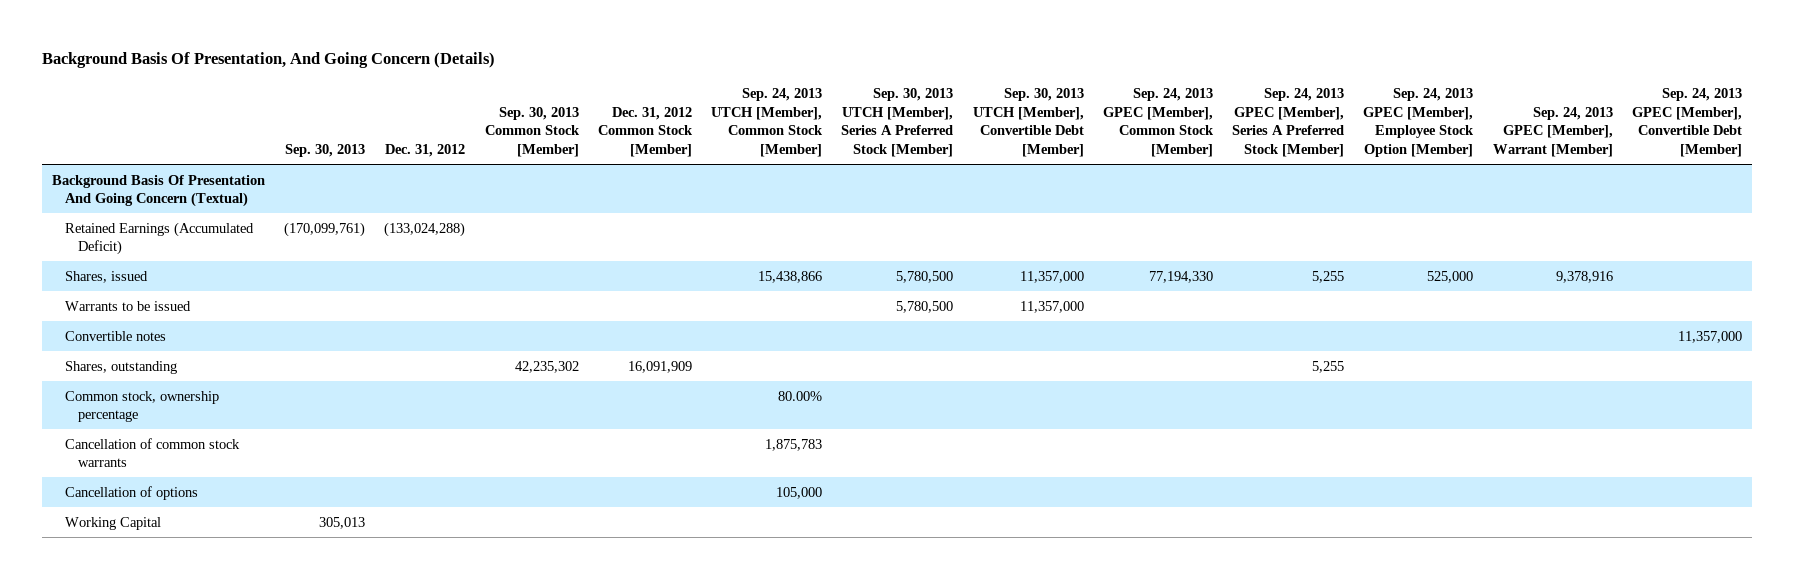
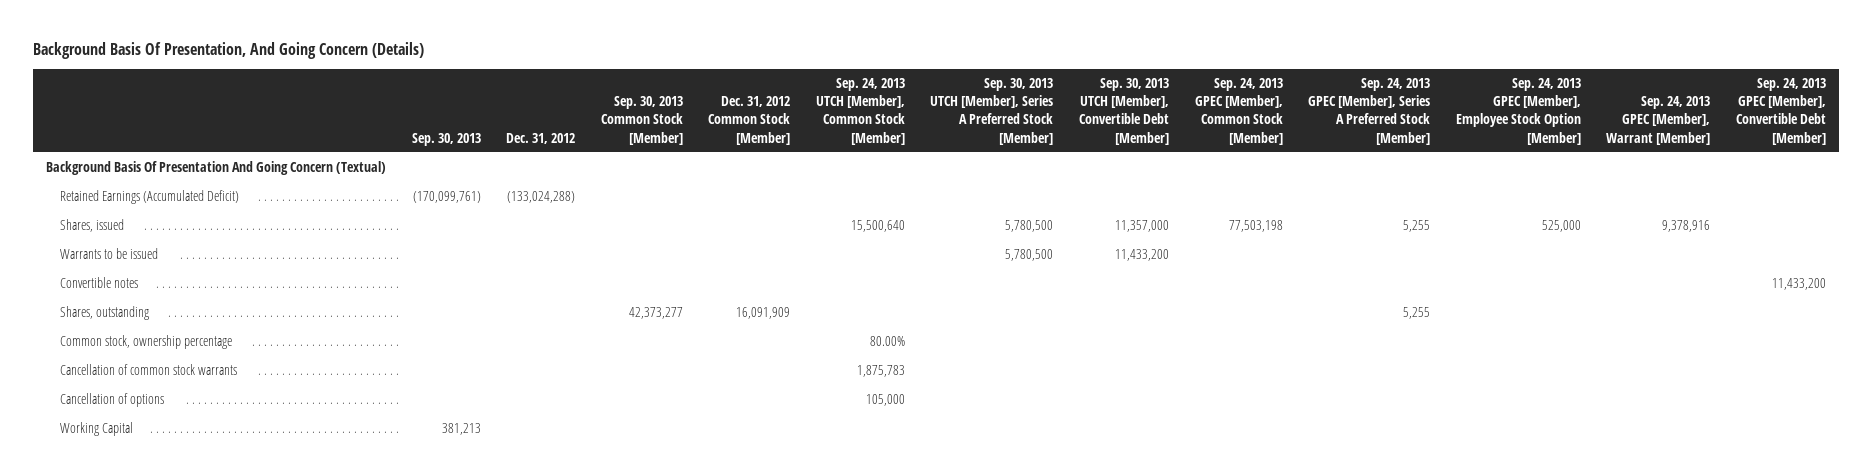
- Shares, issued | | | | | 15,438,866 | 5,780,500 | 11,357,000 | 77,194,330 | 5,255 | 525,000 | 9,378,916 |
- Warrants to be issued | | | | | | 5,780,500 | 11,357,000 | | | | |
- Convertible notes | | | | | | | | | | | | 11,357,000
- Shares, outstanding | | | 42,235,302 | 16,091,909 | | | | | 5,255 | | |
+ Shares, issued | | | | | 15,500,640 | 5,780,500 | 11,357,000 | 77,503,198 | 5,255 | 525,000 | 9,378,916 |
+ Warrants to be issued | | | | | | 5,780,500 | 11,433,200 | | | | |
+ Convertible notes | | | | | | | | | | | | 11,433,200
+ Shares, outstanding | | | 42,373,277 | 16,091,909 | | | | | 5,255 | | |
- Working Capital | 305,013 | | | | | | | | | | |
+ Working Capital | 381,213 | | | | | | | | | | |

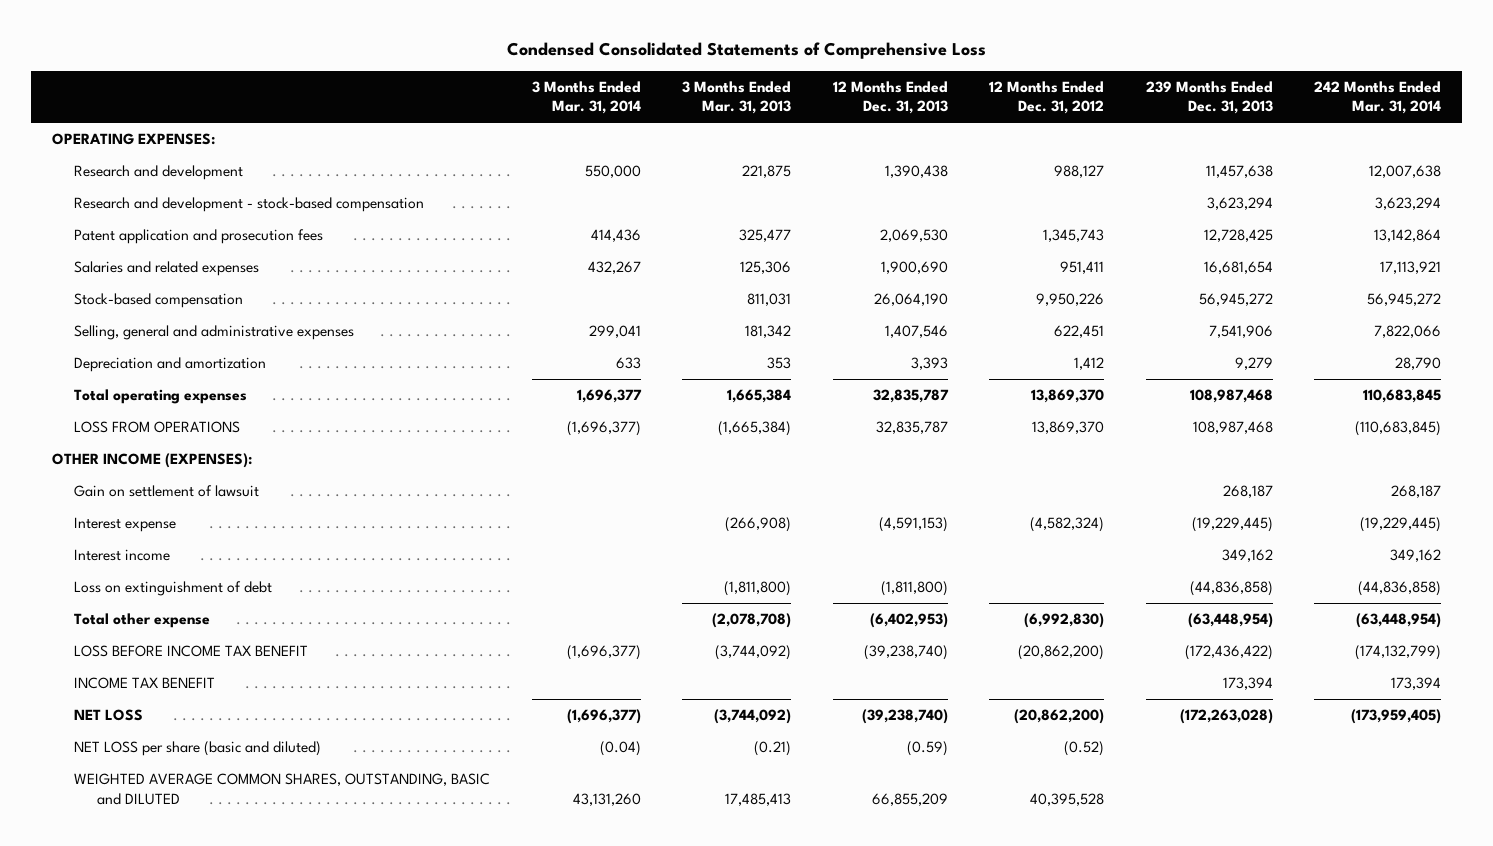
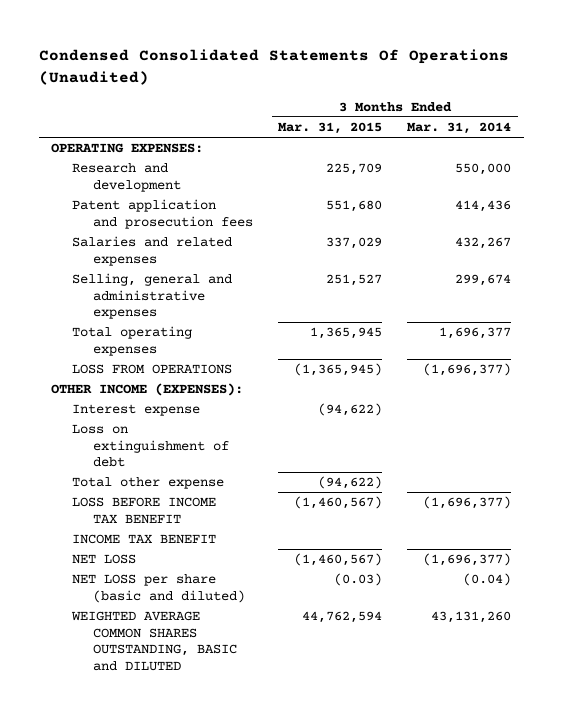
- Condensed Consolidated Statements of Comprehensive Loss
+ Condensed Consolidated Statements Of Operations (Unaudited)
- | 3 Months Ended Mar. 31, 2014 | 3 Months Ended Mar. 31, 2013 | 12 Months Ended Dec. 31, 2013 | 12 Months Ended Dec. 31, 2012 | 239 Months Ended Dec. 31, 2013 | 242 Months Ended Mar. 31, 2014
+ | 3 Months Ended Mar. 31, 2015 | 3 Months Ended Mar. 31, 2014
- Research and development - stock-based compensation | | | | | 3,623,294 | 3,623,294
- Stock-based compensation | | 811,031 | 26,064,190 | 9,950,226 | 56,945,272 | 56,945,272
- Selling, general and administrative expenses | 299,041 | 181,342 | 1,407,546 | 622,451 | 7,541,906 | 7,822,066
- Depreciation and amortization | 633 | 353 | 3,393 | 1,412 | 9,279 | 28,790
+ Selling, general and administrative expenses | 251,527 | 299,674
- Gain on settlement of lawsuit | | | | | 268,187 | 268,187
- Interest income | | | | | 349,162 | 349,162
- WEIGHTED AVERAGE COMMON SHARES, OUTSTANDING, BASIC and DILUTED | 43,131,260 | 17,485,413 | 66,855,209 | 40,395,528 | |
+ WEIGHTED AVERAGE COMMON SHARES OUTSTANDING, BASIC and DILUTED | 44,762,594 | 43,131,260

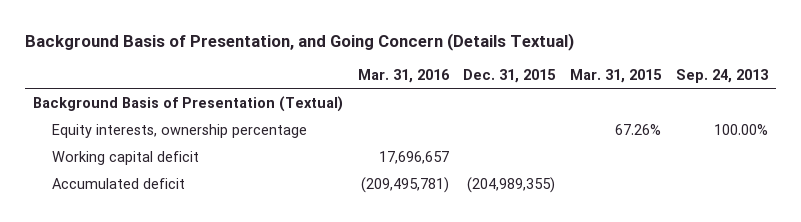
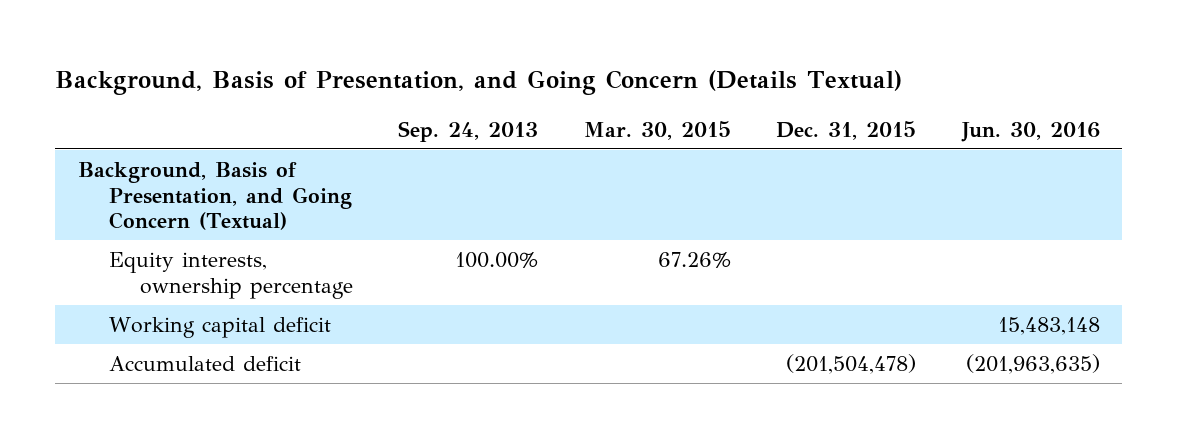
- Background Basis of Presentation, and Going Concern (Details Textual)
+ Background, Basis of Presentation, and Going Concern (Details Textual)
- | Mar. 31, 2016 | Dec. 31, 2015 | Mar. 31, 2015 | Sep. 24, 2013
+ | Sep. 24, 2013 | Mar. 30, 2015 | Dec. 31, 2015 | Jun. 30, 2016
- Background Basis of Presentation (Textual)
+ Background, Basis of Presentation, and Going Concern (Textual)
- Accumulated deficit | (209,495,781) | (204,989,355) | |
+ Accumulated deficit | | | (201,504,478) | (201,963,635)

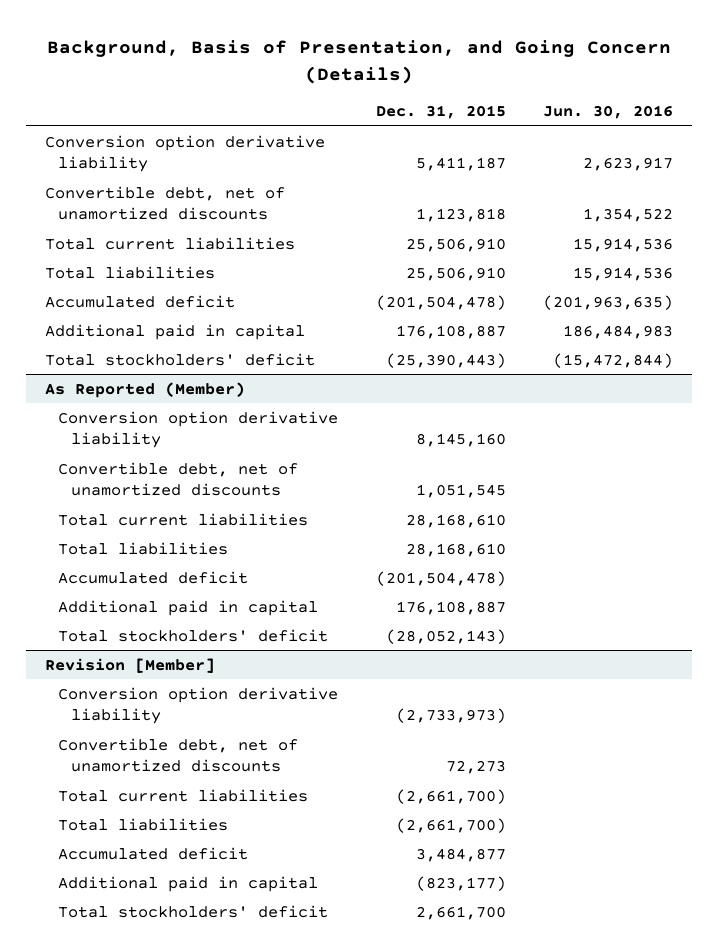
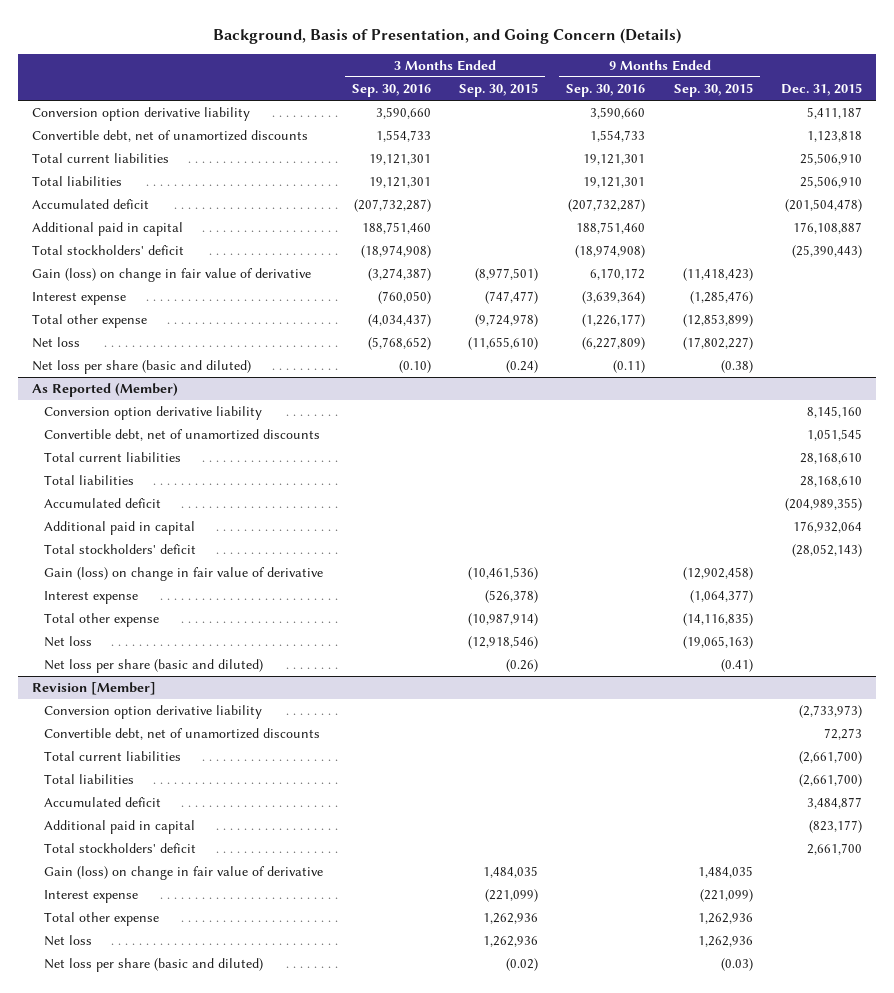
- | Dec. 31, 2015 | Jun. 30, 2016
+ | 3 Months Ended Sep. 30, 2016 | 3 Months Ended Sep. 30, 2015 | 9 Months Ended Sep. 30, 2016 | 9 Months Ended Sep. 30, 2015 | Dec. 31, 2015
+ Gain (loss) on change in fair value of derivative | (3,274,387) | (8,977,501) | 6,170,172 | (11,418,423) |
+ Interest expense | (760,050) | (747,477) | (3,639,364) | (1,285,476) |
+ Total other expense | (4,034,437) | (9,724,978) | (1,226,177) | (12,853,899) |
+ Net loss | (5,768,652) | (11,655,610) | (6,227,809) | (17,802,227) |
+ Net loss per share (basic and diluted) | (0.10) | (0.24) | (0.11) | (0.38) |
@ As Reported (Member)
- Accumulated deficit | (201,504,478) |
- Additional paid in capital | 176,108,887 |
+ Accumulated deficit | | | | | (204,989,355)
+ Additional paid in capital | | | | | 176,932,064
+ Gain (loss) on change in fair value of derivative | | (10,461,536) | | (12,902,458) |
+ Interest expense | | (526,378) | | (1,064,377) |
+ Total other expense | | (10,987,914) | | (14,116,835) |
+ Net loss | | (12,918,546) | | (19,065,163) |
+ Net loss per share (basic and diluted) | | (0.26) | | (0.41) |
@ Revision [Member]
+ Gain (loss) on change in fair value of derivative | | 1,484,035 | | 1,484,035 |
+ Interest expense | | (221,099) | | (221,099) |
+ Total other expense | | 1,262,936 | | 1,262,936 |
+ Net loss | | 1,262,936 | | 1,262,936 |
+ Net loss per share (basic and diluted) | | (0.02) | | (0.03) |

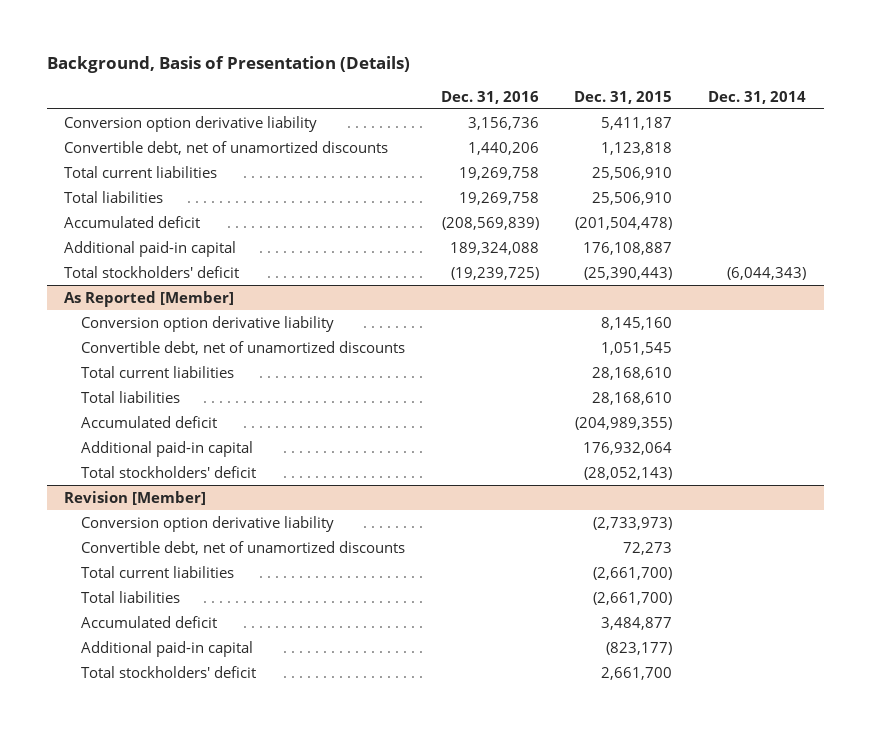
- Background, Basis of Presentation, and Going Concern (Details)
+ Background, Basis of Presentation (Details)
- | 3 Months Ended Sep. 30, 2016 | 3 Months Ended Sep. 30, 2015 | 9 Months Ended Sep. 30, 2016 | 9 Months Ended Sep. 30, 2015 | Dec. 31, 2015
+ | Dec. 31, 2016 | Dec. 31, 2015 | Dec. 31, 2014
- Additional paid in capital | 188,751,460 | | 188,751,460 | | 176,108,887
+ Additional paid-in capital | 189,324,088 | 176,108,887 |
- Gain (loss) on change in fair value of derivative | (3,274,387) | (8,977,501) | 6,170,172 | (11,418,423) |
- Interest expense | (760,050) | (747,477) | (3,639,364) | (1,285,476) |
- Total other expense | (4,034,437) | (9,724,978) | (1,226,177) | (12,853,899) |
- Net loss | (5,768,652) | (11,655,610) | (6,227,809) | (17,802,227) |
- Net loss per share (basic and diluted) | (0.10) | (0.24) | (0.11) | (0.38) |
- As Reported (Member)
+ As Reported [Member]
- Additional paid in capital | | | | | 176,932,064
+ Additional paid-in capital | | 176,932,064 |
- Gain (loss) on change in fair value of derivative | | (10,461,536) | | (12,902,458) |
- Interest expense | | (526,378) | | (1,064,377) |
- Total other expense | | (10,987,914) | | (14,116,835) |
- Net loss | | (12,918,546) | | (19,065,163) |
- Net loss per share (basic and diluted) | | (0.26) | | (0.41) |
@ Revision [Member]
- Additional paid in capital | | | | | (823,177)
+ Additional paid-in capital | | (823,177) |
- Gain (loss) on change in fair value of derivative | | 1,484,035 | | 1,484,035 |
- Interest expense | | (221,099) | | (221,099) |
- Total other expense | | 1,262,936 | | 1,262,936 |
- Net loss | | 1,262,936 | | 1,262,936 |
- Net loss per share (basic and diluted) | | (0.02) | | (0.03) |

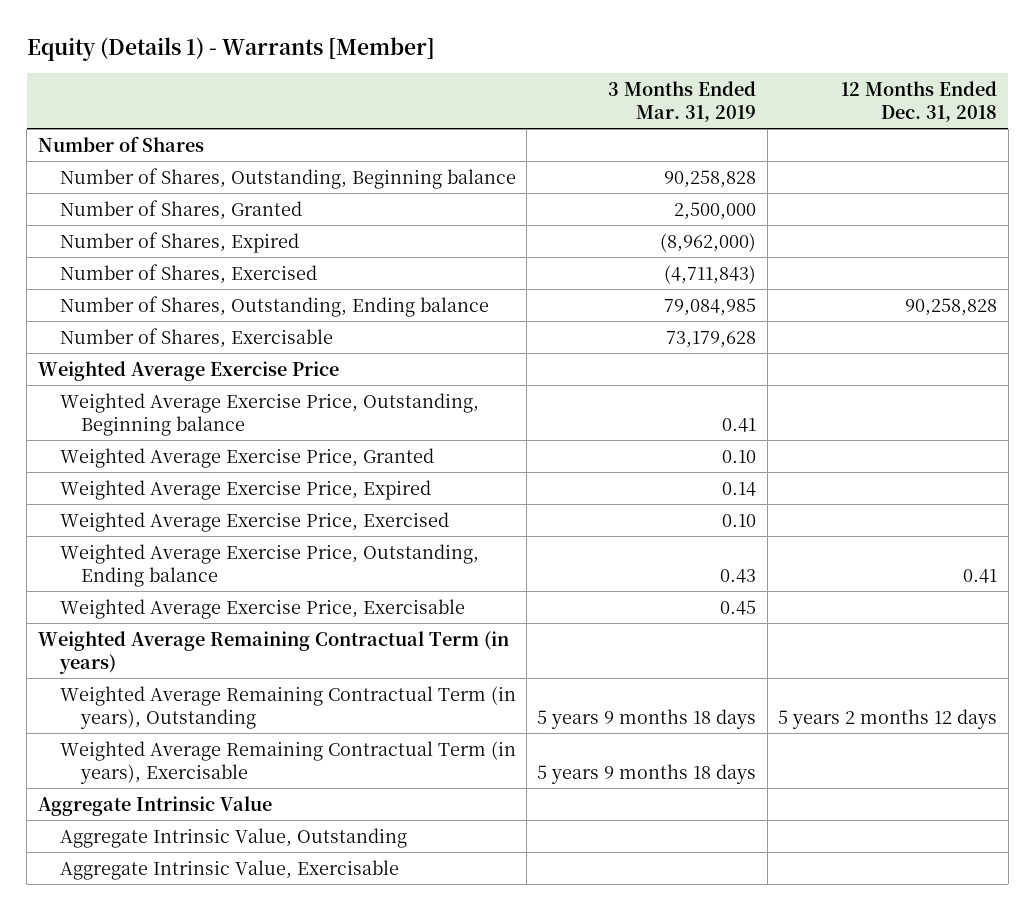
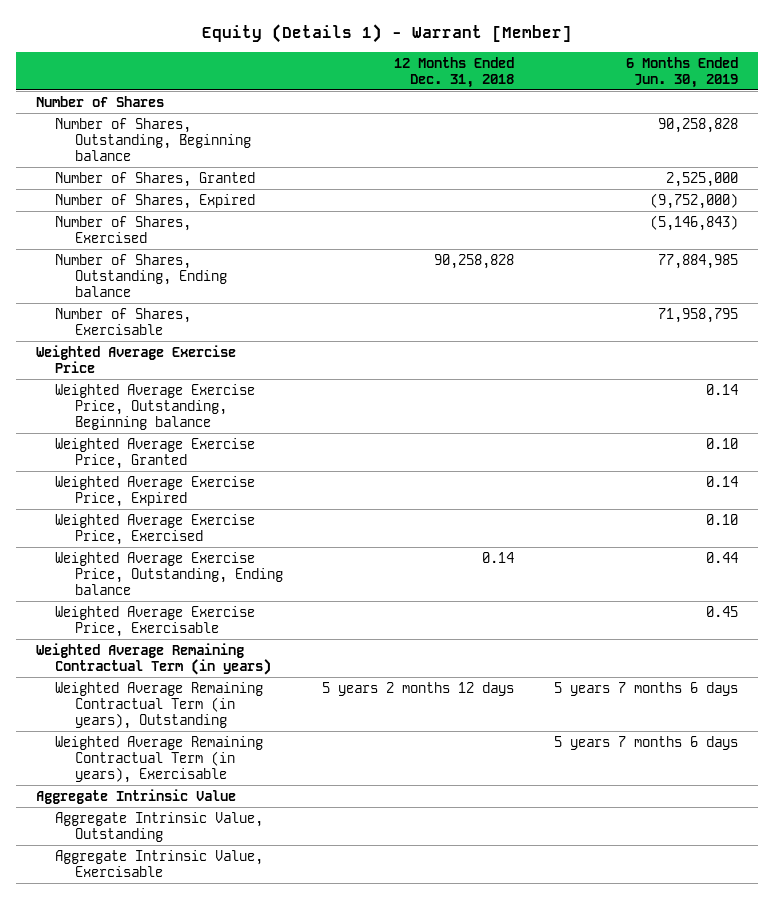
- Equity (Details 1) - Warrants [Member]
+ Equity (Details 1) - Warrant [Member]
- | 3 Months Ended Mar. 31, 2019 | 12 Months Ended Dec. 31, 2018
+ | 12 Months Ended Dec. 31, 2018 | 6 Months Ended Jun. 30, 2019
- Weighted Average Exercise Price, Outstanding, Ending balance | 0.43 | 0.41
+ Weighted Average Exercise Price, Outstanding, Ending balance | 0.14 | 0.44

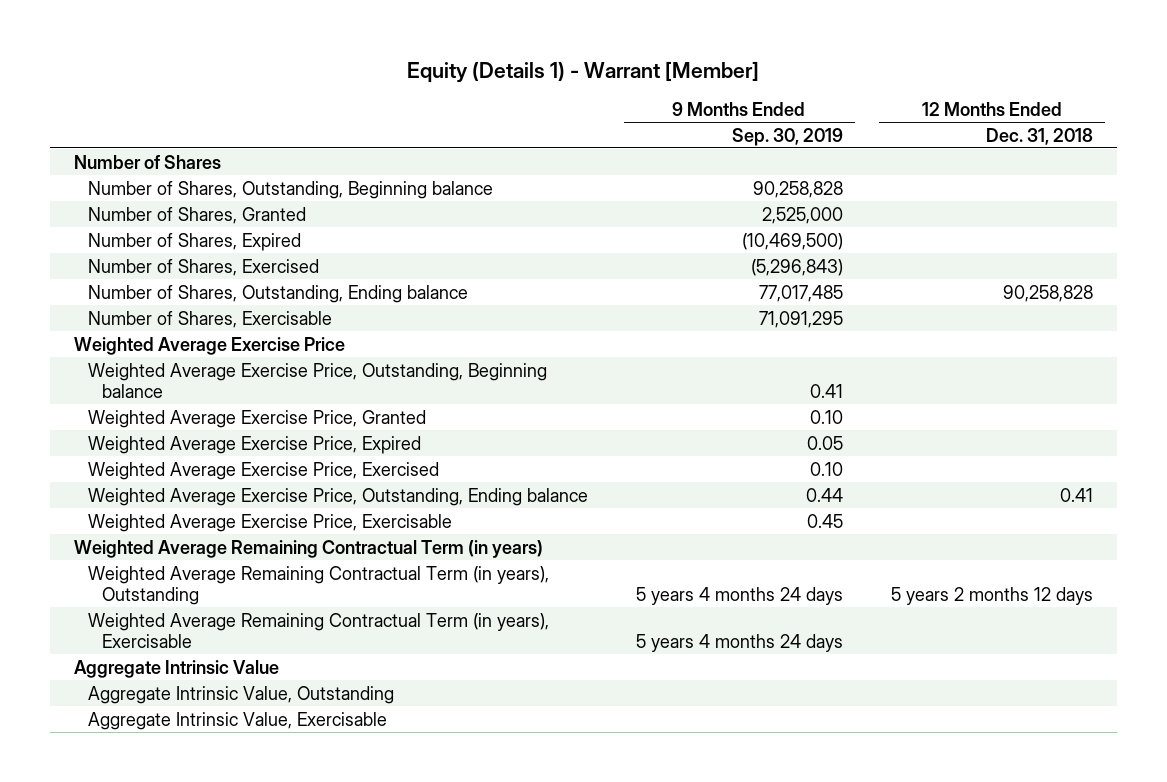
- | 12 Months Ended Dec. 31, 2018 | 6 Months Ended Jun. 30, 2019
+ | 9 Months Ended Sep. 30, 2019 | 12 Months Ended Dec. 31, 2018
- Weighted Average Exercise Price, Outstanding, Ending balance | 0.14 | 0.44
+ Weighted Average Exercise Price, Outstanding, Ending balance | 0.44 | 0.41

